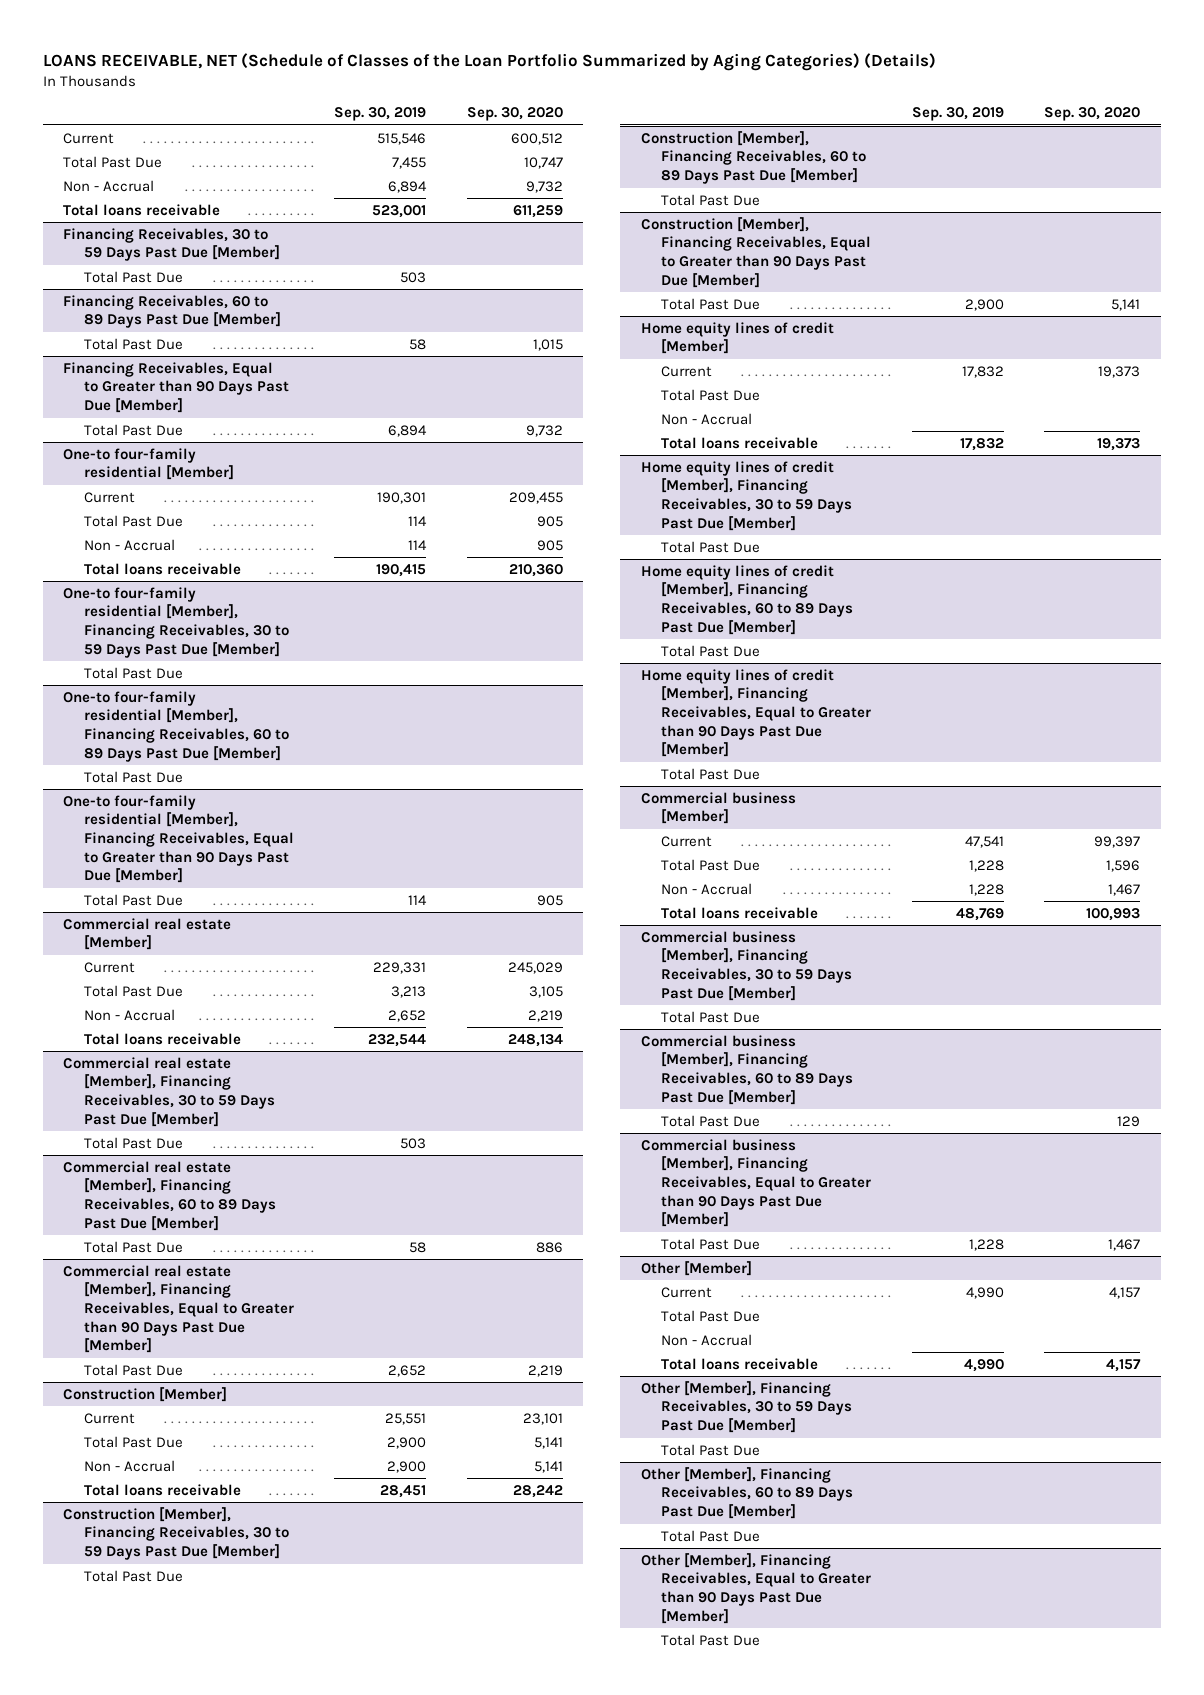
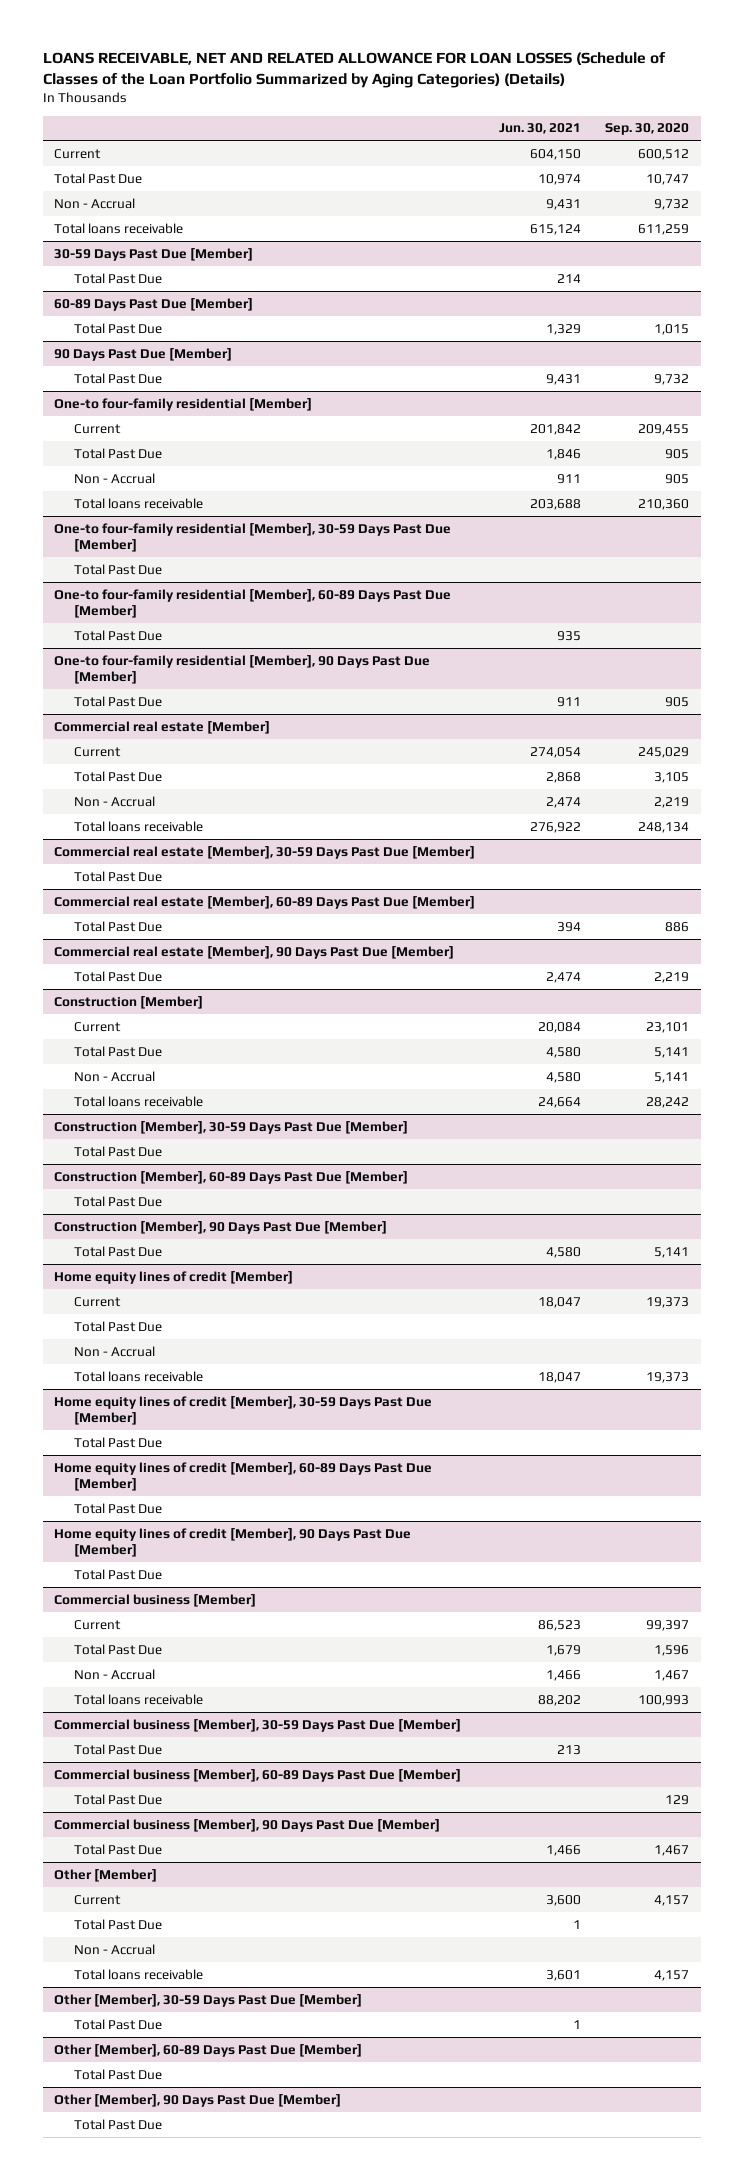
- LOANS RECEIVABLE, NET (Schedule of Classes of the Loan Portfolio Summarized by Aging Categories) (Details)
+ LOANS RECEIVABLE, NET AND RELATED ALLOWANCE FOR LOAN LOSSES (Schedule of Classes of the Loan Portfolio Summarized by Aging Categories) (Details)
- | Sep. 30, 2019 | Sep. 30, 2020
+ | Jun. 30, 2021 | Sep. 30, 2020
- Financing Receivables, 30 to 59 Days Past Due [Member]
+ 30-59 Days Past Due [Member]
- Financing Receivables, 60 to 89 Days Past Due [Member]
+ 60-89 Days Past Due [Member]
- Financing Receivables, Equal to Greater than 90 Days Past Due [Member]
+ 90 Days Past Due [Member]
- One-to four-family residential [Member], Financing Receivables, 30 to 59 Days Past Due [Member]
+ One-to four-family residential [Member], 30-59 Days Past Due [Member]
- One-to four-family residential [Member], Financing Receivables, 60 to 89 Days Past Due [Member]
+ One-to four-family residential [Member], 60-89 Days Past Due [Member]
- One-to four-family residential [Member], Financing Receivables, Equal to Greater than 90 Days Past Due [Member]
+ One-to four-family residential [Member], 90 Days Past Due [Member]
- Commercial real estate [Member], Financing Receivables, 30 to 59 Days Past Due [Member]
+ Commercial real estate [Member], 30-59 Days Past Due [Member]
- Commercial real estate [Member], Financing Receivables, 60 to 89 Days Past Due [Member]
+ Commercial real estate [Member], 60-89 Days Past Due [Member]
- Commercial real estate [Member], Financing Receivables, Equal to Greater than 90 Days Past Due [Member]
+ Commercial real estate [Member], 90 Days Past Due [Member]
- Construction [Member], Financing Receivables, 30 to 59 Days Past Due [Member]
+ Construction [Member], 30-59 Days Past Due [Member]
- Construction [Member], Financing Receivables, 60 to 89 Days Past Due [Member]
+ Construction [Member], 60-89 Days Past Due [Member]
- Construction [Member], Financing Receivables, Equal to Greater than 90 Days Past Due [Member]
+ Construction [Member], 90 Days Past Due [Member]
- Home equity lines of credit [Member], Financing Receivables, 30 to 59 Days Past Due [Member]
+ Home equity lines of credit [Member], 30-59 Days Past Due [Member]
- Home equity lines of credit [Member], Financing Receivables, 60 to 89 Days Past Due [Member]
+ Home equity lines of credit [Member], 60-89 Days Past Due [Member]
- Home equity lines of credit [Member], Financing Receivables, Equal to Greater than 90 Days Past Due [Member]
+ Home equity lines of credit [Member], 90 Days Past Due [Member]
- Commercial business [Member], Financing Receivables, 30 to 59 Days Past Due [Member]
+ Commercial business [Member], 30-59 Days Past Due [Member]
- Commercial business [Member], Financing Receivables, 60 to 89 Days Past Due [Member]
+ Commercial business [Member], 60-89 Days Past Due [Member]
- Commercial business [Member], Financing Receivables, Equal to Greater than 90 Days Past Due [Member]
+ Commercial business [Member], 90 Days Past Due [Member]
- Other [Member], Financing Receivables, 30 to 59 Days Past Due [Member]
+ Other [Member], 30-59 Days Past Due [Member]
- Other [Member], Financing Receivables, 60 to 89 Days Past Due [Member]
+ Other [Member], 60-89 Days Past Due [Member]
- Other [Member], Financing Receivables, Equal to Greater than 90 Days Past Due [Member]
+ Other [Member], 90 Days Past Due [Member]

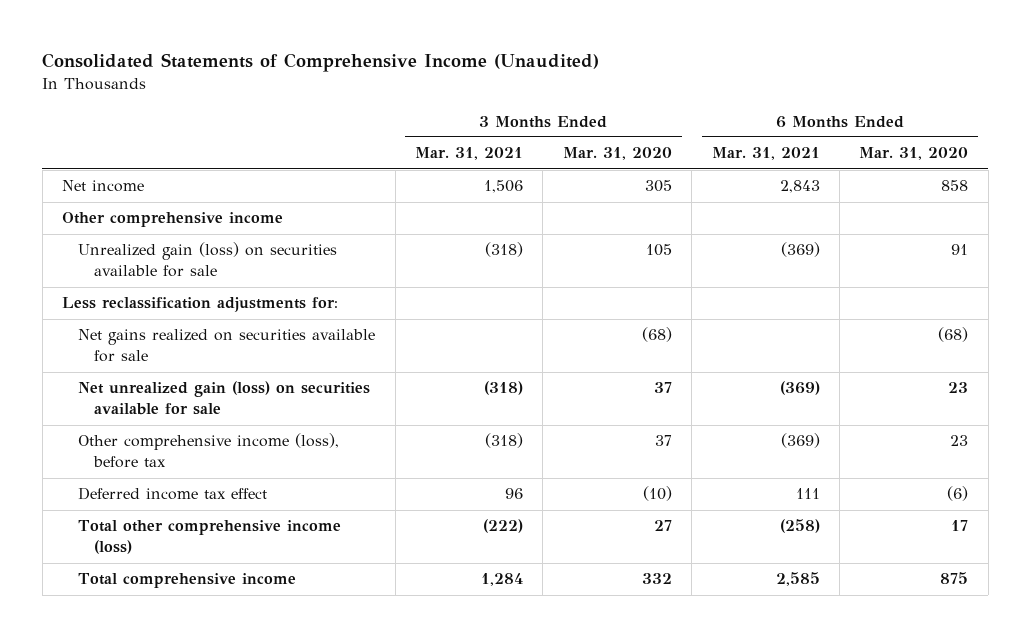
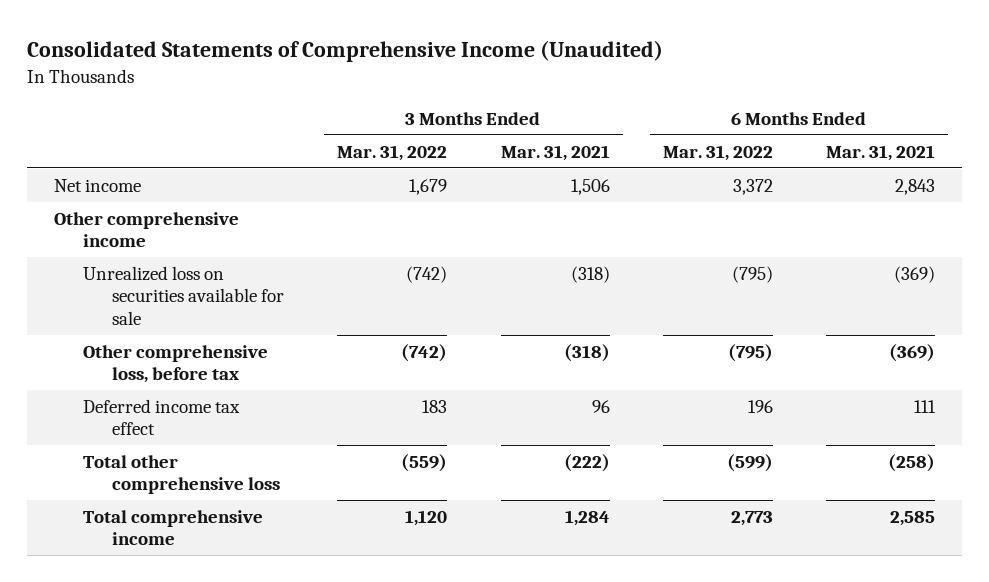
- | 3 Months Ended Mar. 31, 2021 | 3 Months Ended Mar. 31, 2020 | 6 Months Ended Mar. 31, 2021 | 6 Months Ended Mar. 31, 2020
+ | 3 Months Ended Mar. 31, 2022 | 3 Months Ended Mar. 31, 2021 | 6 Months Ended Mar. 31, 2022 | 6 Months Ended Mar. 31, 2021
- Unrealized gain (loss) on securities available for sale | (318) | 105 | (369) | 91
- Less reclassification adjustments for:
- Net gains realized on securities available for sale | | (68) | | (68)
- Net unrealized gain (loss) on securities available for sale | (318) | 37 | (369) | 23
- Other comprehensive income (loss), before tax | (318) | 37 | (369) | 23
+ Unrealized loss on securities available for sale | (742) | (318) | (795) | (369)
+ Other comprehensive loss, before tax | (742) | (318) | (795) | (369)
- Total other comprehensive income (loss) | (222) | 27 | (258) | 17
+ Total other comprehensive loss | (559) | (222) | (599) | (258)

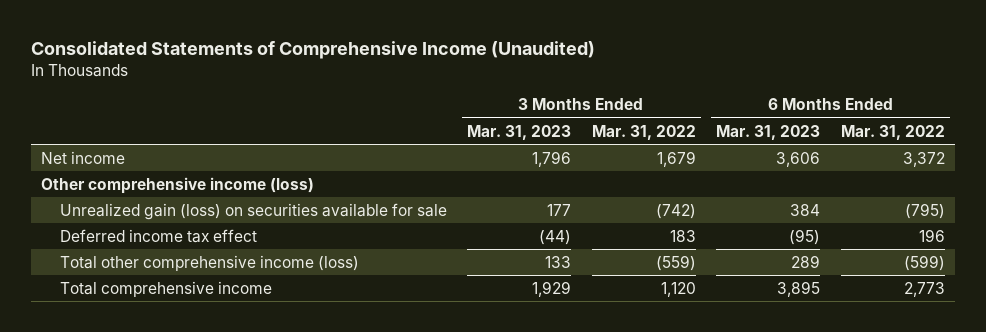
- | 3 Months Ended Mar. 31, 2022 | 3 Months Ended Mar. 31, 2021 | 6 Months Ended Mar. 31, 2022 | 6 Months Ended Mar. 31, 2021
+ | 3 Months Ended Mar. 31, 2023 | 3 Months Ended Mar. 31, 2022 | 6 Months Ended Mar. 31, 2023 | 6 Months Ended Mar. 31, 2022
- Other comprehensive income
- Unrealized loss on securities available for sale | (742) | (318) | (795) | (369)
- Other comprehensive loss, before tax | (742) | (318) | (795) | (369)
+ Other comprehensive income (loss)
+ Unrealized gain (loss) on securities available for sale | 177 | (742) | 384 | (795)
- Total other comprehensive loss | (559) | (222) | (599) | (258)
+ Total other comprehensive income (loss) | 133 | (559) | 289 | (599)

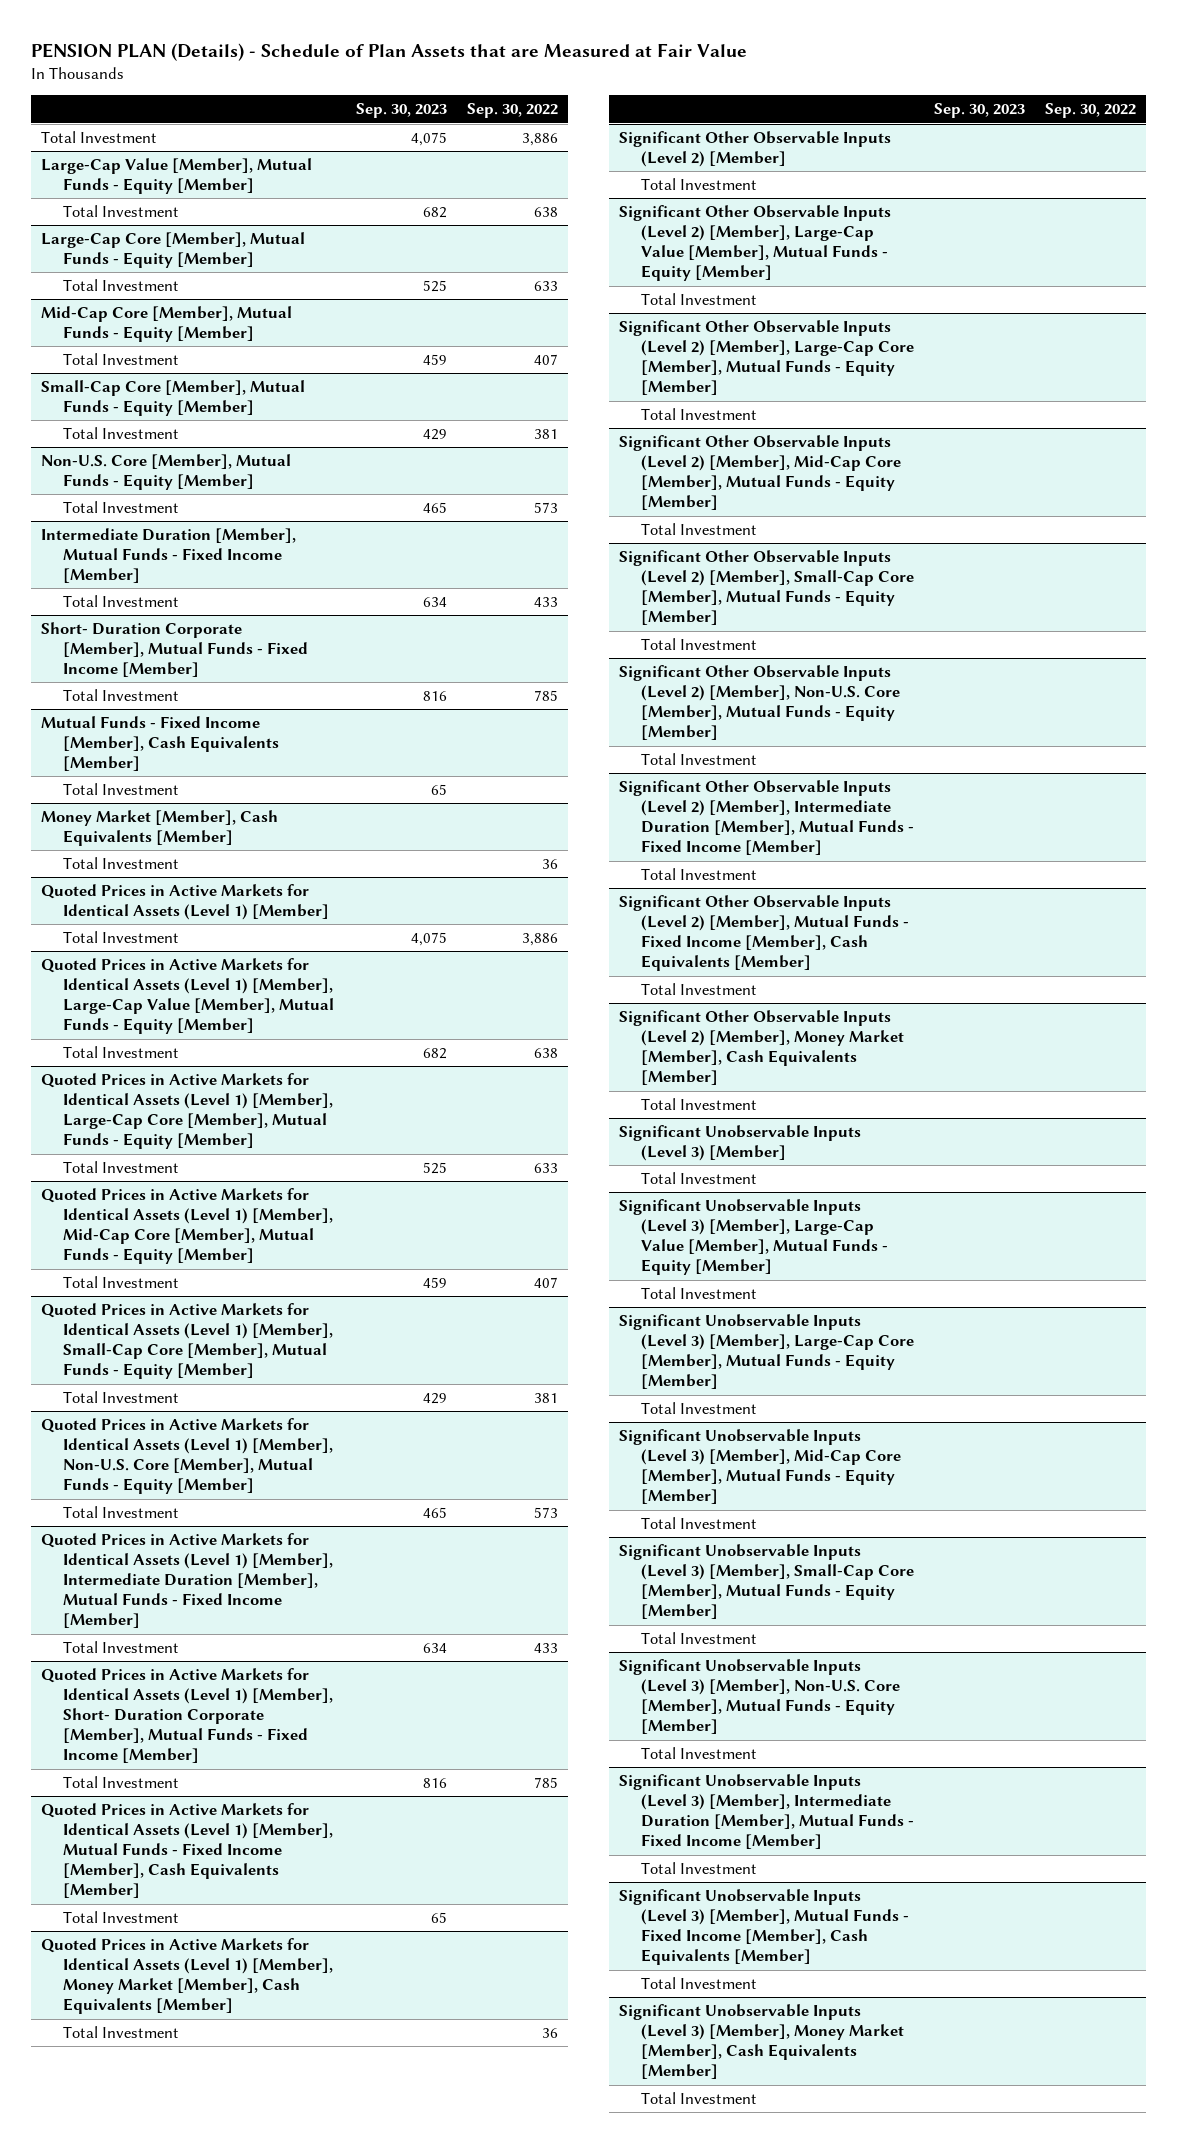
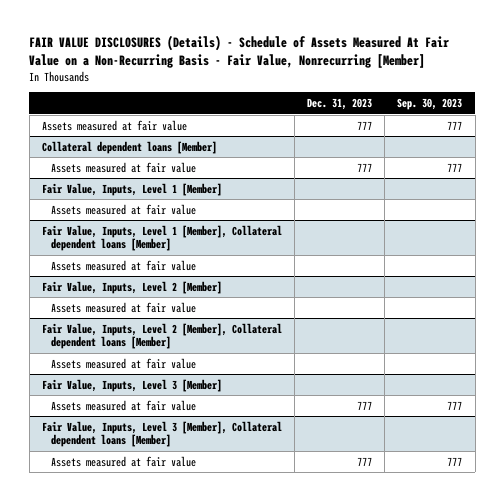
- PENSION PLAN (Details) - Schedule of Plan Assets that are Measured at Fair Value
+ FAIR VALUE DISCLOSURES (Details) - Schedule of Assets Measured At Fair Value on a Non-Recurring Basis - Fair Value, Nonrecurring [Member]
- | Sep. 30, 2023 | Sep. 30, 2022
+ | Dec. 31, 2023 | Sep. 30, 2023
- Total Investment | 4,075 | 3,886
- Large-Cap Value [Member], Mutual Funds - Equity [Member]
- Total Investment | 682 | 638
- Large-Cap Core [Member], Mutual Funds - Equity [Member]
- Total Investment | 525 | 633
- Mid-Cap Core [Member], Mutual Funds - Equity [Member]
- Total Investment | 459 | 407
- Small-Cap Core [Member], Mutual Funds - Equity [Member]
- Total Investment | 429 | 381
- Non-U.S. Core [Member], Mutual Funds - Equity [Member]
- Total Investment | 465 | 573
- Intermediate Duration [Member], Mutual Funds - Fixed Income [Member]
- Total Investment | 634 | 433
- Short- Duration Corporate [Member], Mutual Funds - Fixed Income [Member]
- Total Investment | 816 | 785
- Mutual Funds - Fixed Income [Member], Cash Equivalents [Member]
- Total Investment | 65 |
- Money Market [Member], Cash Equivalents [Member]
- Total Investment | | 36
- Quoted Prices in Active Markets for Identical Assets (Level 1) [Member]
- Total Investment | 4,075 | 3,886
- Quoted Prices in Active Markets for Identical Assets (Level 1) [Member], Large-Cap Value [Member], Mutual Funds - Equity [Member]
- Total Investment | 682 | 638
- Quoted Prices in Active Markets for Identical Assets (Level 1) [Member], Large-Cap Core [Member], Mutual Funds - Equity [Member]
- Total Investment | 525 | 633
- Quoted Prices in Active Markets for Identical Assets (Level 1) [Member], Mid-Cap Core [Member], Mutual Funds - Equity [Member]
- Total Investment | 459 | 407
- Quoted Prices in Active Markets for Identical Assets (Level 1) [Member], Small-Cap Core [Member], Mutual Funds - Equity [Member]
- Total Investment | 429 | 381
- Quoted Prices in Active Markets for Identical Assets (Level 1) [Member], Non-U.S. Core [Member], Mutual Funds - Equity [Member]
- Total Investment | 465 | 573
- Quoted Prices in Active Markets for Identical Assets (Level 1) [Member], Intermediate Duration [Member], Mutual Funds - Fixed Income [Member]
- Total Investment | 634 | 433
- Quoted Prices in Active Markets for Identical Assets (Level 1) [Member], Short- Duration Corporate [Member], Mutual Funds - Fixed Income [Member]
- Total Investment | 816 | 785
- Quoted Prices in Active Markets for Identical Assets (Level 1) [Member], Mutual Funds - Fixed Income [Member], Cash Equivalents [Member]
- Total Investment | 65 |
- Quoted Prices in Active Markets for Identical Assets (Level 1) [Member], Money Market [Member], Cash Equivalents [Member]
- Total Investment | | 36
- Significant Other Observable Inputs (Level 2) [Member]
- Total Investment
- Significant Other Observable Inputs (Level 2) [Member], Large-Cap Value [Member], Mutual Funds - Equity [Member]
- Total Investment
- Significant Other Observable Inputs (Level 2) [Member], Large-Cap Core [Member], Mutual Funds - Equity [Member]
- Total Investment
- Significant Other Observable Inputs (Level 2) [Member], Mid-Cap Core [Member], Mutual Funds - Equity [Member]
- Total Investment
- Significant Other Observable Inputs (Level 2) [Member], Small-Cap Core [Member], Mutual Funds - Equity [Member]
- Total Investment
- Significant Other Observable Inputs (Level 2) [Member], Non-U.S. Core [Member], Mutual Funds - Equity [Member]
- Total Investment
- Significant Other Observable Inputs (Level 2) [Member], Intermediate Duration [Member], Mutual Funds - Fixed Income [Member]
- Total Investment
- Significant Other Observable Inputs (Level 2) [Member], Mutual Funds - Fixed Income [Member], Cash Equivalents [Member]
- Total Investment
- Significant Other Observable Inputs (Level 2) [Member], Money Market [Member], Cash Equivalents [Member]
- Total Investment
- Significant Unobservable Inputs (Level 3) [Member]
- Total Investment
- Significant Unobservable Inputs (Level 3) [Member], Large-Cap Value [Member], Mutual Funds - Equity [Member]
- Total Investment
- Significant Unobservable Inputs (Level 3) [Member], Large-Cap Core [Member], Mutual Funds - Equity [Member]
- Total Investment
- Significant Unobservable Inputs (Level 3) [Member], Mid-Cap Core [Member], Mutual Funds - Equity [Member]
- Total Investment
- Significant Unobservable Inputs (Level 3) [Member], Small-Cap Core [Member], Mutual Funds - Equity [Member]
- Total Investment
- Significant Unobservable Inputs (Level 3) [Member], Non-U.S. Core [Member], Mutual Funds - Equity [Member]
- Total Investment
- Significant Unobservable Inputs (Level 3) [Member], Intermediate Duration [Member], Mutual Funds - Fixed Income [Member]
- Total Investment
- Significant Unobservable Inputs (Level 3) [Member], Mutual Funds - Fixed Income [Member], Cash Equivalents [Member]
- Total Investment
- Significant Unobservable Inputs (Level 3) [Member], Money Market [Member], Cash Equivalents [Member]
- Total Investment
+ Assets measured at fair value | 777 | 777
+ Collateral dependent loans [Member]
+ Assets measured at fair value | 777 | 777
+ Fair Value, Inputs, Level 1 [Member]
+ Assets measured at fair value
+ Fair Value, Inputs, Level 1 [Member], Collateral dependent loans [Member]
+ Assets measured at fair value
+ Fair Value, Inputs, Level 2 [Member]
+ Assets measured at fair value
+ Fair Value, Inputs, Level 2 [Member], Collateral dependent loans [Member]
+ Assets measured at fair value
+ Fair Value, Inputs, Level 3 [Member]
+ Assets measured at fair value | 777 | 777
+ Fair Value, Inputs, Level 3 [Member], Collateral dependent loans [Member]
+ Assets measured at fair value | 777 | 777

